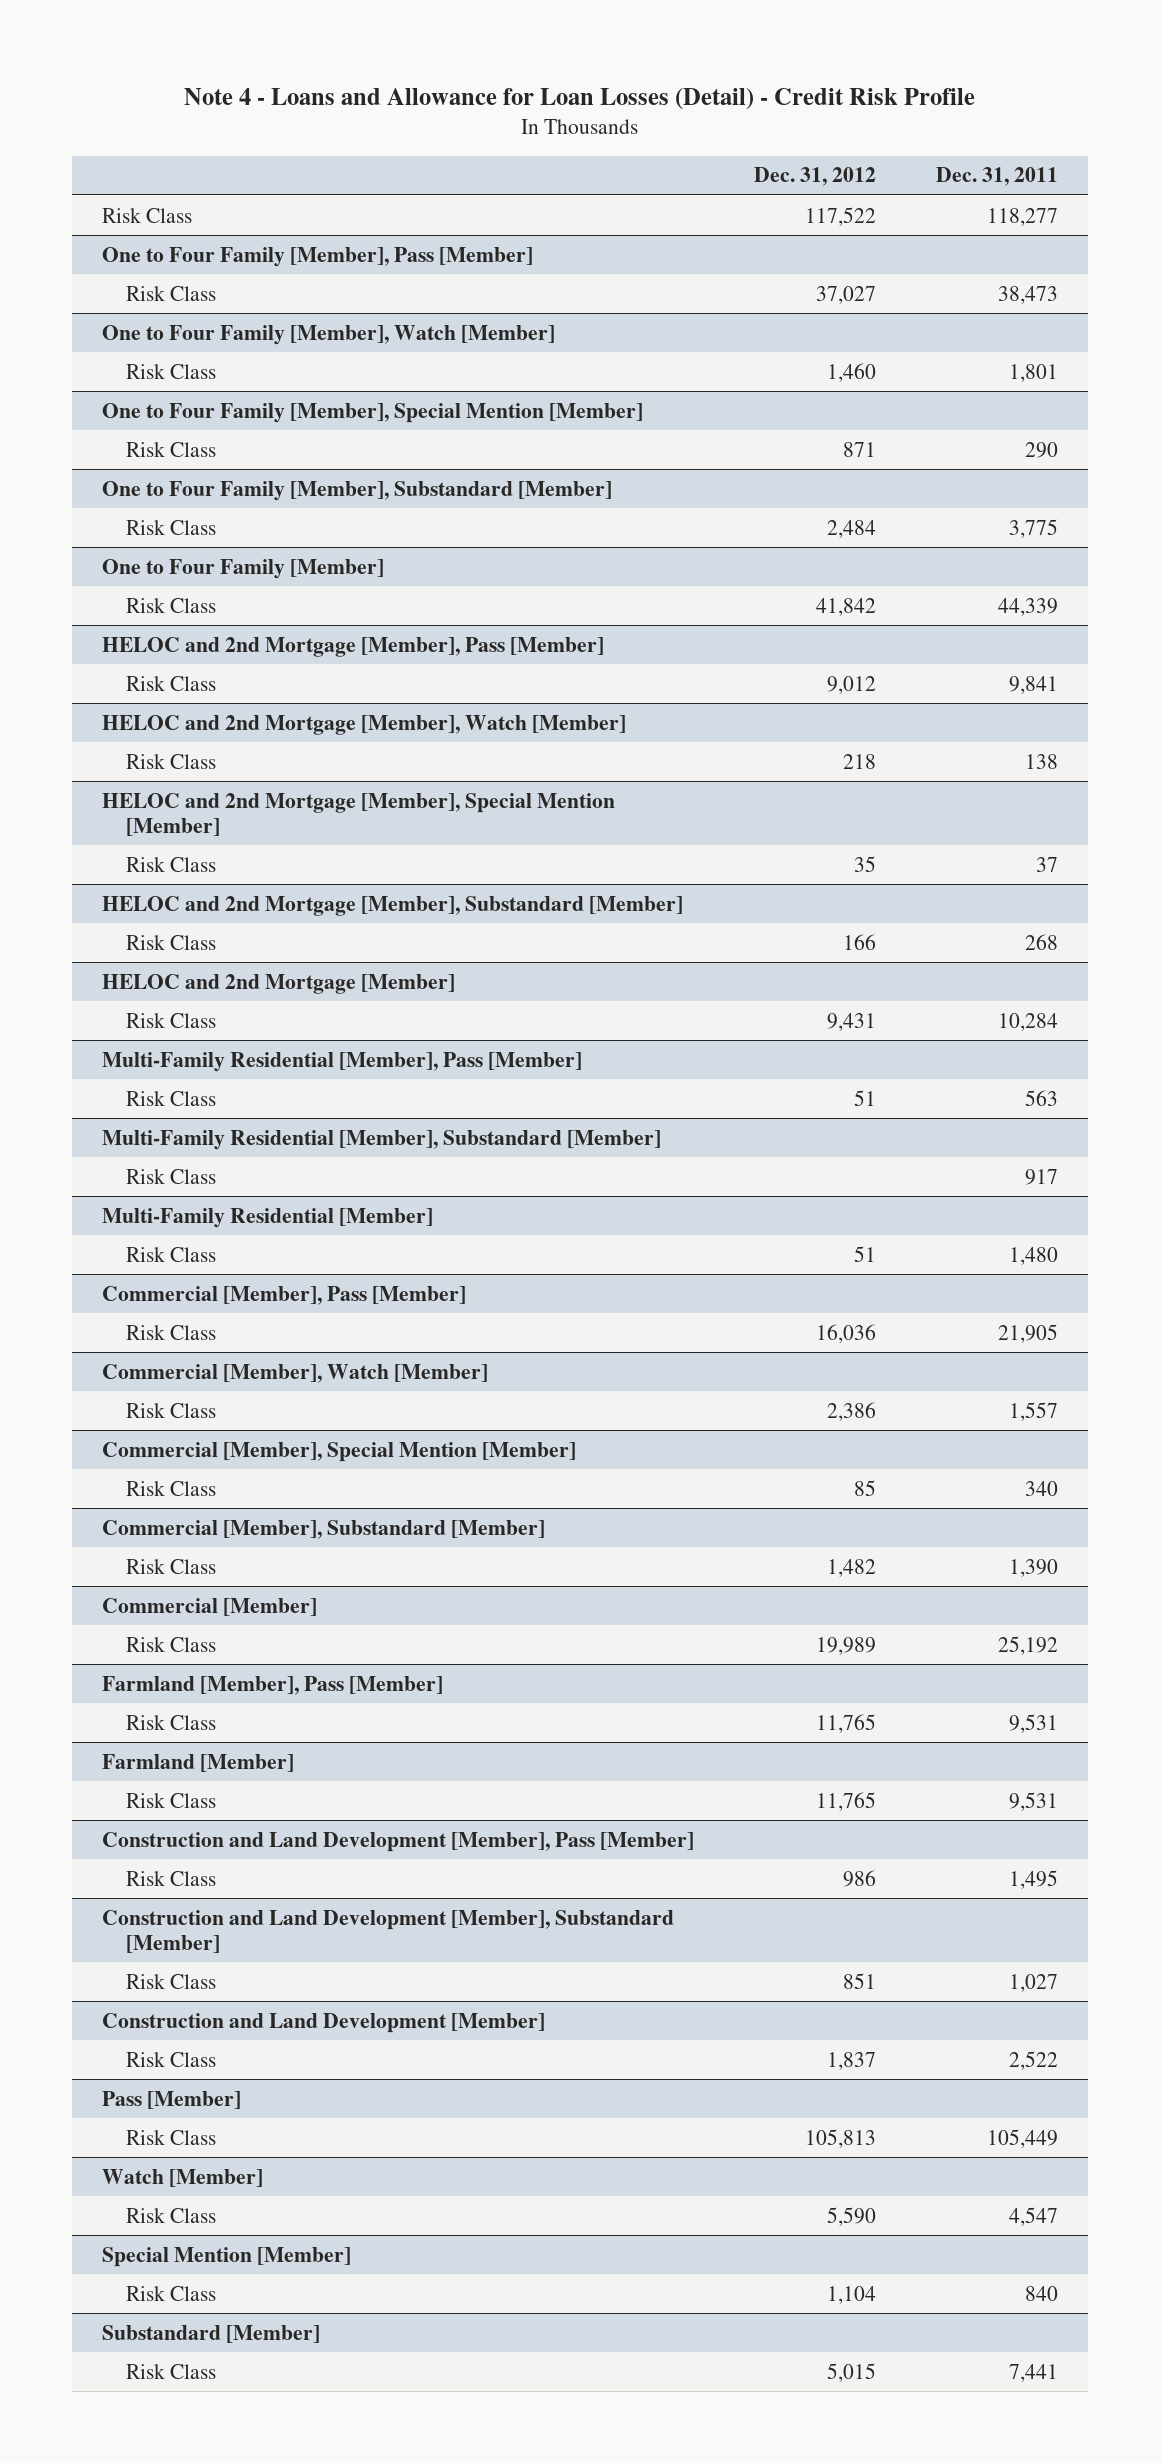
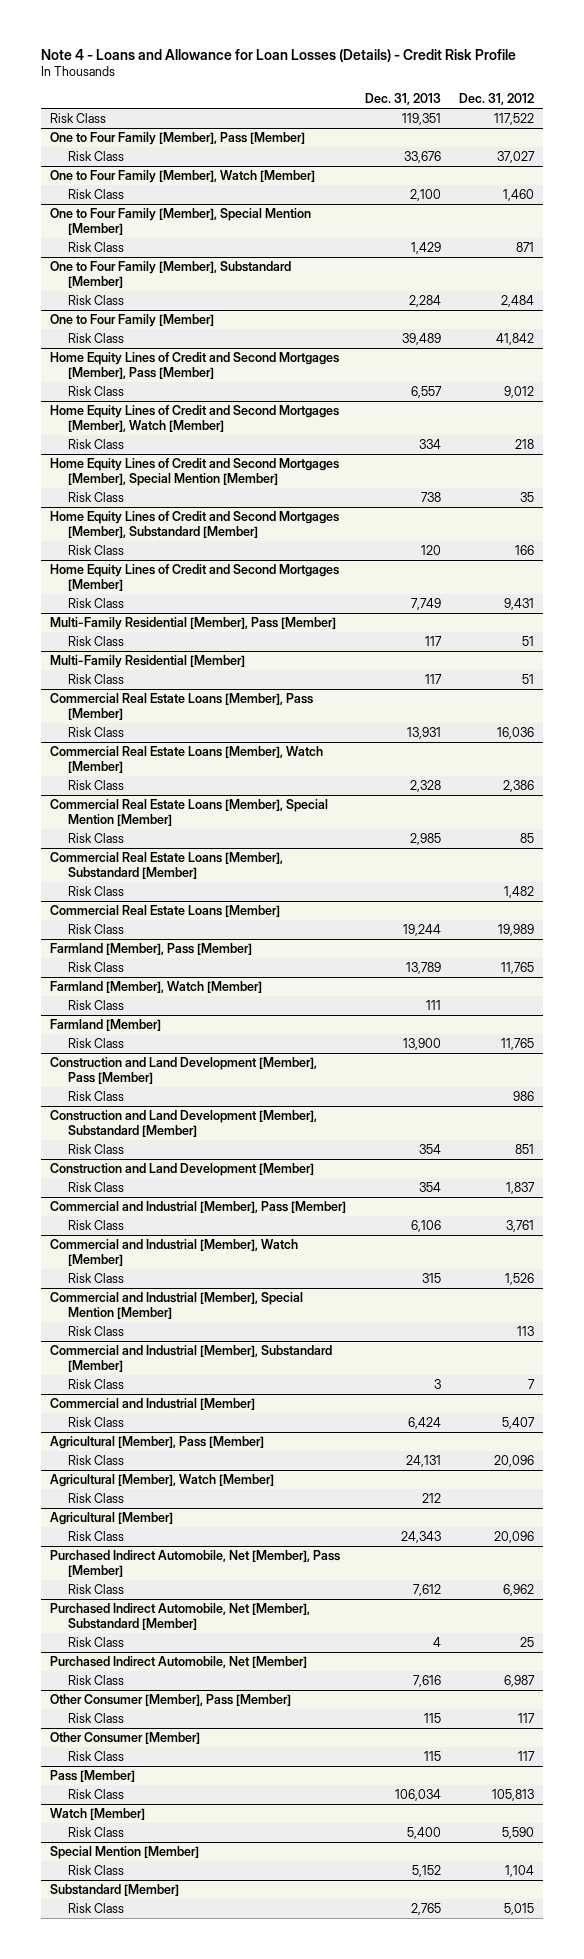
- Note 4 - Loans and Allowance for Loan Losses (Detail) - Credit Risk Profile
+ Note 4 - Loans and Allowance for Loan Losses (Details) - Credit Risk Profile
- | Dec. 31, 2012 | Dec. 31, 2011
+ | Dec. 31, 2013 | Dec. 31, 2012
- HELOC and 2nd Mortgage [Member], Pass [Member]
+ Home Equity Lines of Credit and Second Mortgages [Member], Pass [Member]
- HELOC and 2nd Mortgage [Member], Watch [Member]
+ Home Equity Lines of Credit and Second Mortgages [Member], Watch [Member]
- HELOC and 2nd Mortgage [Member], Special Mention [Member]
+ Home Equity Lines of Credit and Second Mortgages [Member], Special Mention [Member]
- HELOC and 2nd Mortgage [Member], Substandard [Member]
+ Home Equity Lines of Credit and Second Mortgages [Member], Substandard [Member]
- HELOC and 2nd Mortgage [Member]
+ Home Equity Lines of Credit and Second Mortgages [Member]
- Multi-Family Residential [Member], Substandard [Member]
- Risk Class | | 917
- Commercial [Member], Pass [Member]
+ Commercial Real Estate Loans [Member], Pass [Member]
- Commercial [Member], Watch [Member]
+ Commercial Real Estate Loans [Member], Watch [Member]
- Commercial [Member], Special Mention [Member]
+ Commercial Real Estate Loans [Member], Special Mention [Member]
- Commercial [Member], Substandard [Member]
+ Commercial Real Estate Loans [Member], Substandard [Member]
- Commercial [Member]
+ Commercial Real Estate Loans [Member]
+ Farmland [Member], Watch [Member]
+ Risk Class | 111 |
+ Commercial and Industrial [Member], Pass [Member]
+ Risk Class | 6,106 | 3,761
+ Commercial and Industrial [Member], Watch [Member]
+ Risk Class | 315 | 1,526
+ Commercial and Industrial [Member], Special Mention [Member]
+ Risk Class | | 113
+ Commercial and Industrial [Member], Substandard [Member]
+ Risk Class | 3 | 7
+ Commercial and Industrial [Member]
+ Risk Class | 6,424 | 5,407
+ Agricultural [Member], Pass [Member]
+ Risk Class | 24,131 | 20,096
+ Agricultural [Member], Watch [Member]
+ Risk Class | 212 |
+ Agricultural [Member]
+ Risk Class | 24,343 | 20,096
+ Purchased Indirect Automobile, Net [Member], Pass [Member]
+ Risk Class | 7,612 | 6,962
+ Purchased Indirect Automobile, Net [Member], Substandard [Member]
+ Risk Class | 4 | 25
+ Purchased Indirect Automobile, Net [Member]
+ Risk Class | 7,616 | 6,987
+ Other Consumer [Member], Pass [Member]
+ Risk Class | 115 | 117
+ Other Consumer [Member]
+ Risk Class | 115 | 117

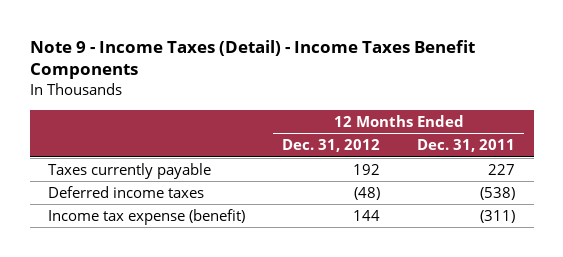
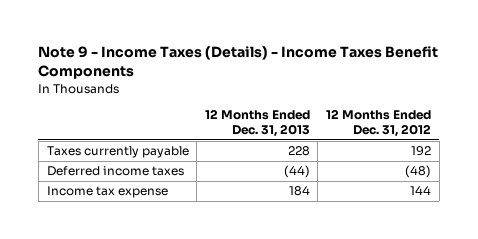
- Note 9 - Income Taxes (Detail) - Income Taxes Benefit Components
+ Note 9 - Income Taxes (Details) - Income Taxes Benefit Components
- | 12 Months Ended Dec. 31, 2012 | 12 Months Ended Dec. 31, 2011
+ | 12 Months Ended Dec. 31, 2013 | 12 Months Ended Dec. 31, 2012
- Income tax expense (benefit) | 144 | (311)
+ Income tax expense | 184 | 144

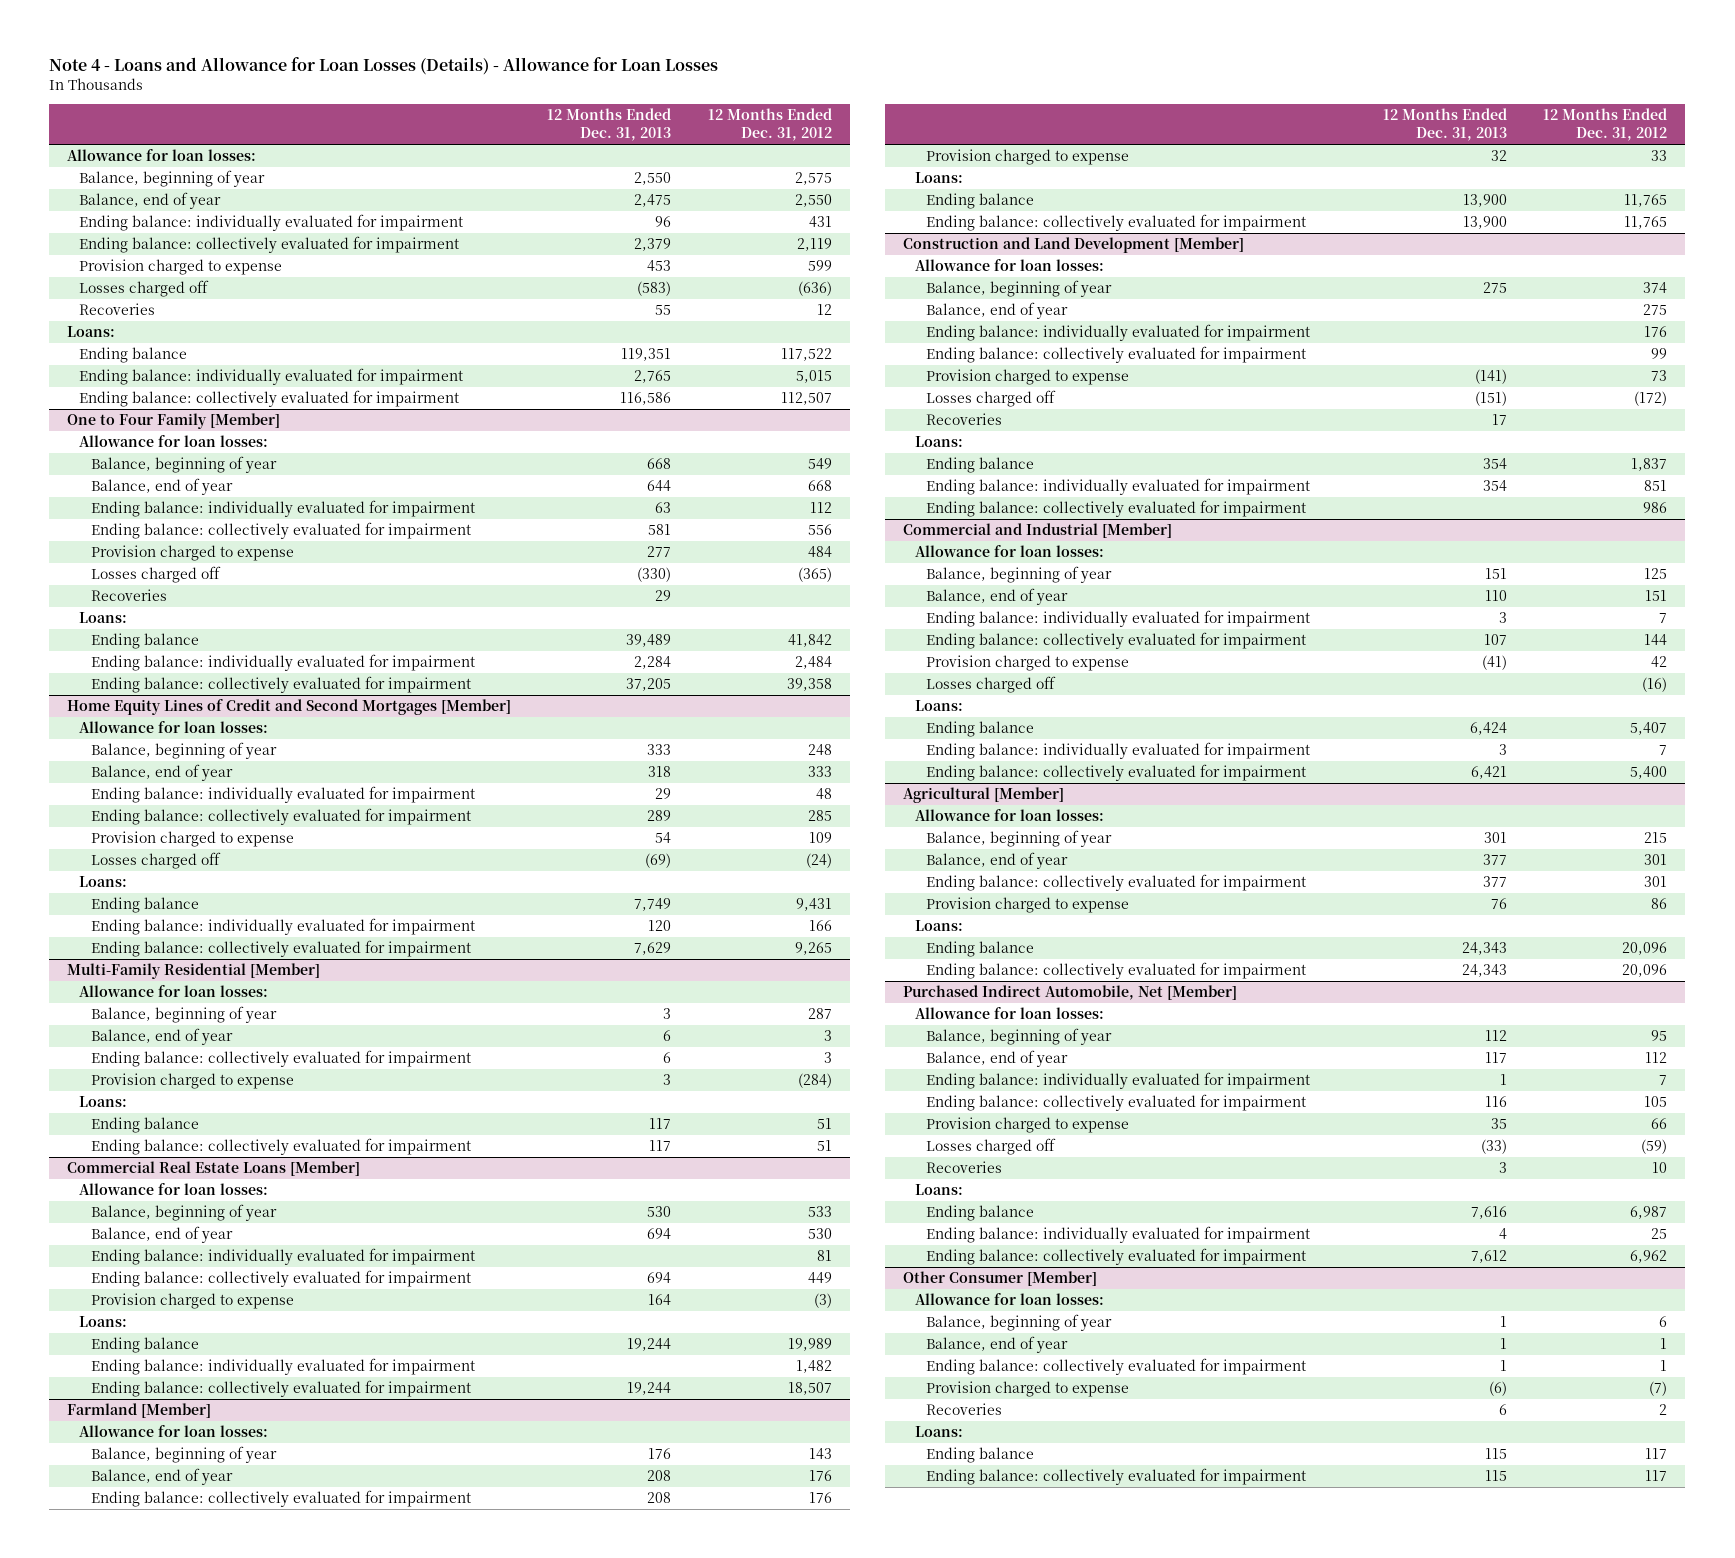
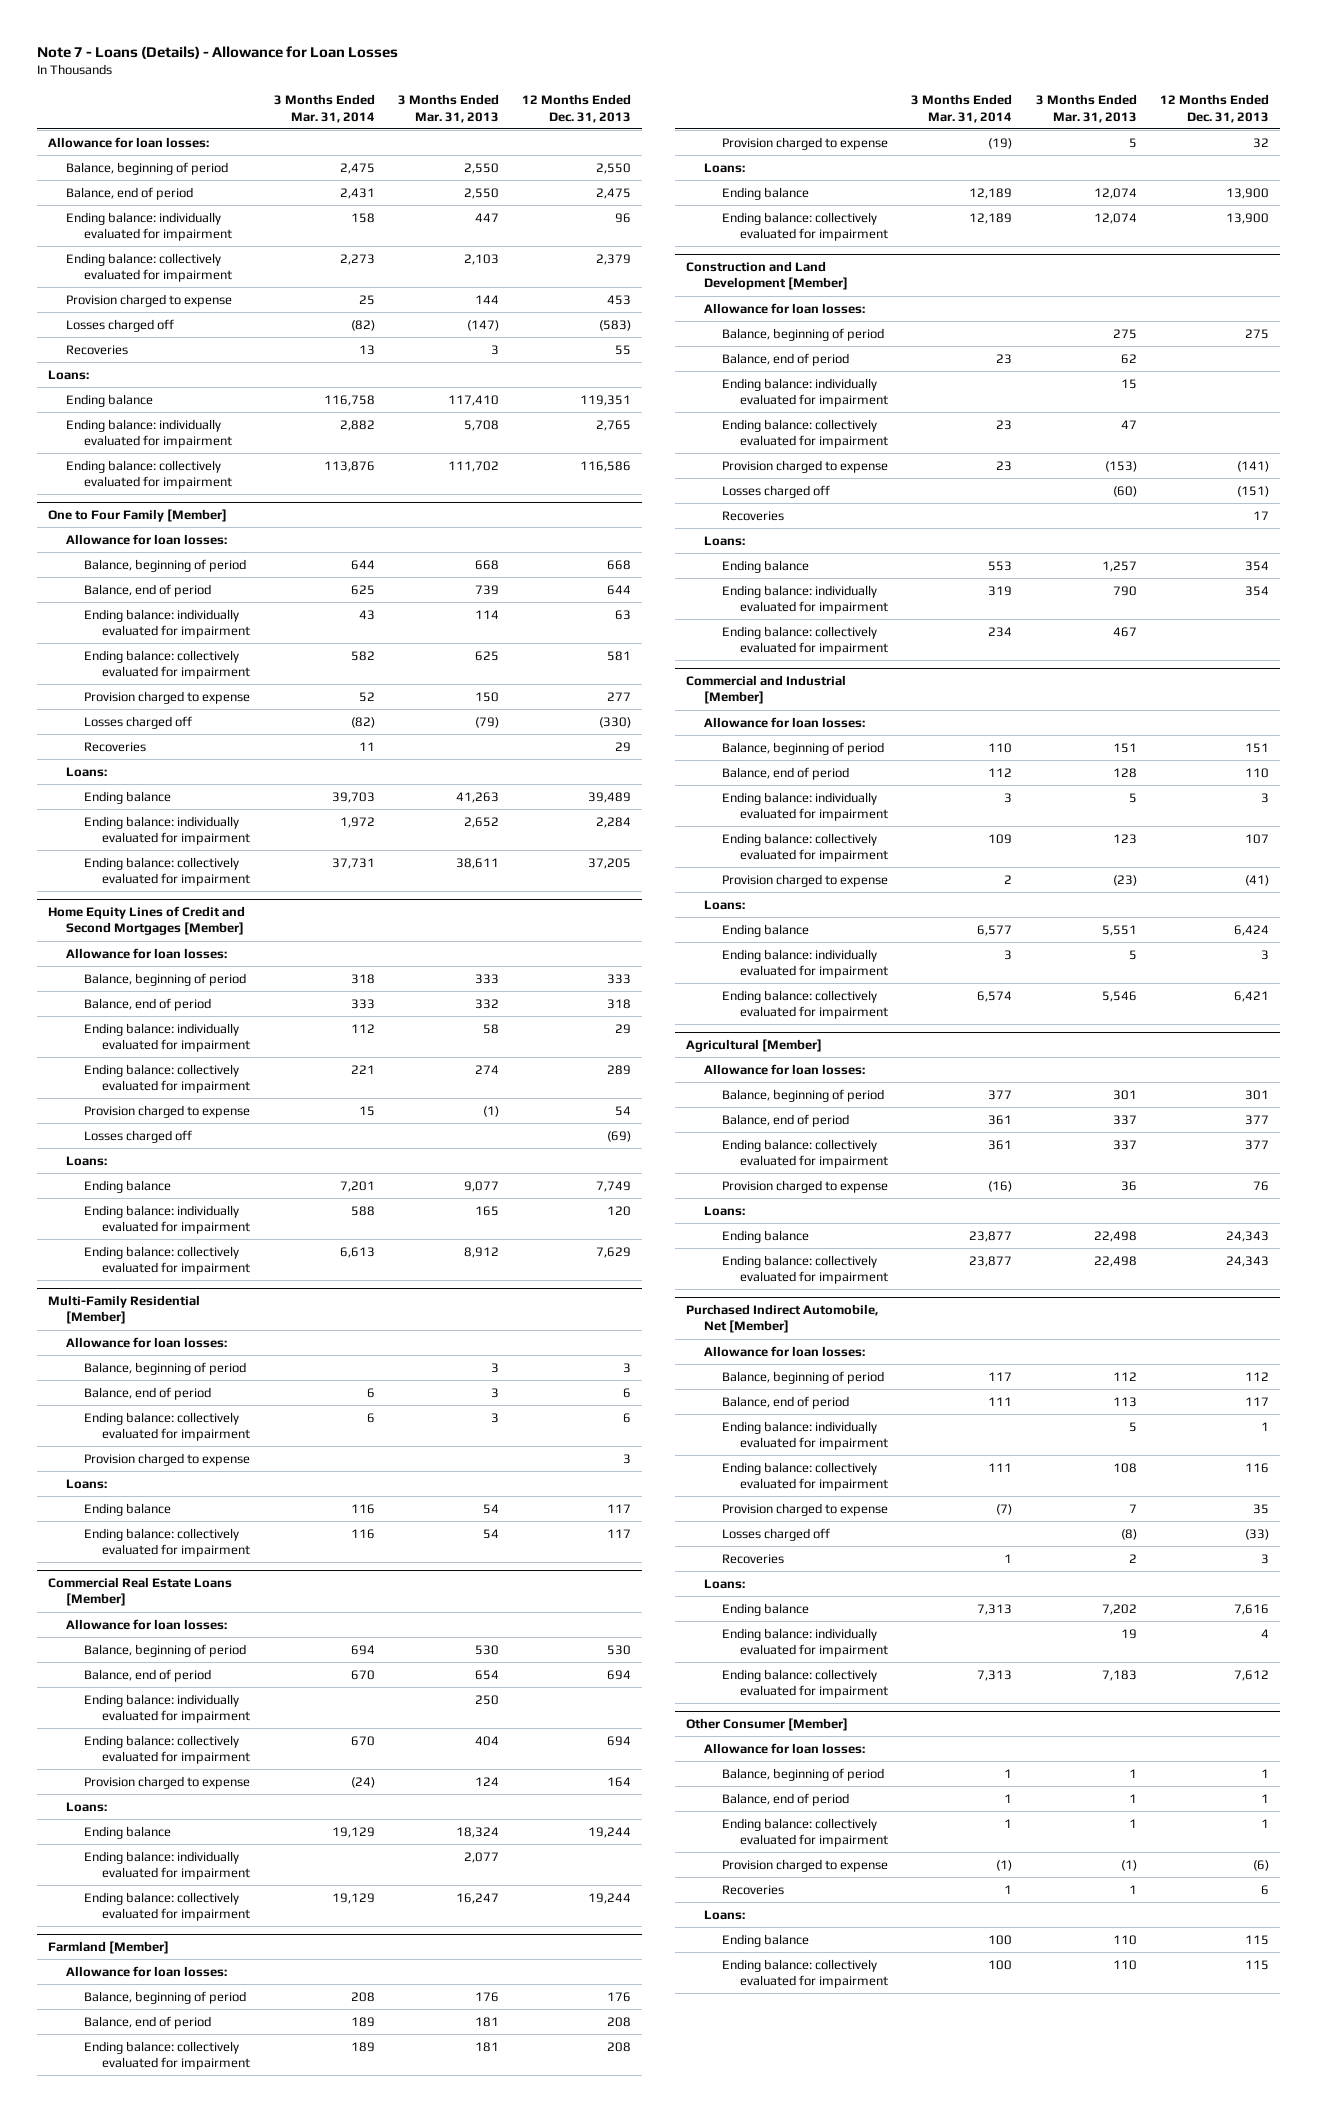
- Note 4 - Loans and Allowance for Loan Losses (Details) - Allowance for Loan Losses
+ Note 7 - Loans (Details) - Allowance for Loan Losses
- | 12 Months Ended Dec. 31, 2013 | 12 Months Ended Dec. 31, 2012
+ | 3 Months Ended Mar. 31, 2014 | 3 Months Ended Mar. 31, 2013 | 12 Months Ended Dec. 31, 2013
- Balance, beginning of year | 2,550 | 2,575
- Balance, end of year | 2,475 | 2,550
+ Balance, beginning of period | 2,475 | 2,550 | 2,550
+ Balance, end of period | 2,431 | 2,550 | 2,475
@ One to Four Family [Member]
- Balance, beginning of year | 668 | 549
- Balance, end of year | 644 | 668
+ Balance, beginning of period | 644 | 668 | 668
+ Balance, end of period | 625 | 739 | 644
@ Home Equity Lines of Credit and Second Mortgages [Member]
- Balance, beginning of year | 333 | 248
- Balance, end of year | 318 | 333
+ Balance, beginning of period | 318 | 333 | 333
+ Balance, end of period | 333 | 332 | 318
@ Multi-Family Residential [Member]
- Balance, beginning of year | 3 | 287
- Balance, end of year | 6 | 3
+ Balance, beginning of period | | 3 | 3
+ Balance, end of period | 6 | 3 | 6
@ Commercial Real Estate Loans [Member]
- Balance, beginning of year | 530 | 533
- Balance, end of year | 694 | 530
+ Balance, beginning of period | 694 | 530 | 530
+ Balance, end of period | 670 | 654 | 694
@ Farmland [Member]
- Balance, beginning of year | 176 | 143
- Balance, end of year | 208 | 176
+ Balance, beginning of period | 208 | 176 | 176
+ Balance, end of period | 189 | 181 | 208
@ Construction and Land Development [Member]
- Balance, beginning of year | 275 | 374
- Balance, end of year | | 275
+ Balance, beginning of period | | 275 | 275
+ Balance, end of period | 23 | 62 |
@ Commercial and Industrial [Member]
- Balance, beginning of year | 151 | 125
- Balance, end of year | 110 | 151
+ Balance, beginning of period | 110 | 151 | 151
+ Balance, end of period | 112 | 128 | 110
- Losses charged off | | (16)
@ Agricultural [Member]
- Balance, beginning of year | 301 | 215
- Balance, end of year | 377 | 301
+ Balance, beginning of period | 377 | 301 | 301
+ Balance, end of period | 361 | 337 | 377
@ Purchased Indirect Automobile, Net [Member]
- Balance, beginning of year | 112 | 95
- Balance, end of year | 117 | 112
+ Balance, beginning of period | 117 | 112 | 112
+ Balance, end of period | 111 | 113 | 117
@ Other Consumer [Member]
- Balance, beginning of year | 1 | 6
- Balance, end of year | 1 | 1
+ Balance, beginning of period | 1 | 1 | 1
+ Balance, end of period | 1 | 1 | 1

